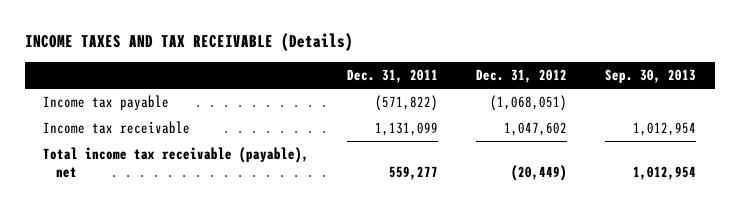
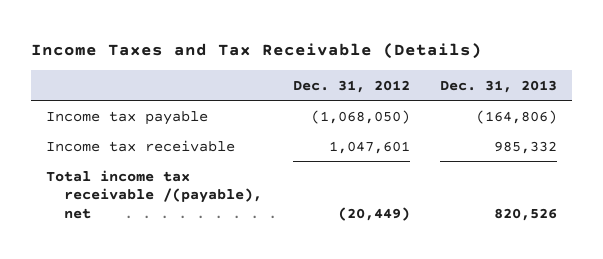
- INCOME TAXES AND TAX RECEIVABLE (Details)
+ Income Taxes and Tax Receivable (Details)
- | Dec. 31, 2011 | Dec. 31, 2012 | Sep. 30, 2013
+ | Dec. 31, 2012 | Dec. 31, 2013
- Income tax payable | (571,822) | (1,068,051) |
- Income tax receivable | 1,131,099 | 1,047,602 | 1,012,954
- Total income tax receivable (payable), net | 559,277 | (20,449) | 1,012,954
+ Income tax payable | (1,068,050) | (164,806)
+ Income tax receivable | 1,047,601 | 985,332
+ Total income tax receivable /(payable), net | (20,449) | 820,526

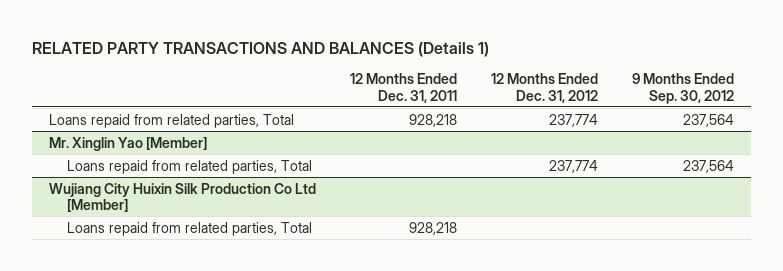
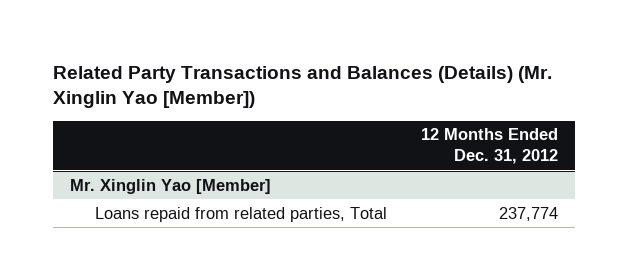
- RELATED PARTY TRANSACTIONS AND BALANCES (Details 1)
+ Related Party Transactions and Balances (Details) (Mr. Xinglin Yao [Member])
- | 12 Months Ended Dec. 31, 2011 | 12 Months Ended Dec. 31, 2012 | 9 Months Ended Sep. 30, 2012
+ | 12 Months Ended Dec. 31, 2012
- Loans repaid from related parties, Total | 928,218 | 237,774 | 237,564
- Wujiang City Huixin Silk Production Co Ltd [Member]
- Loans repaid from related parties, Total | 928,218 | |

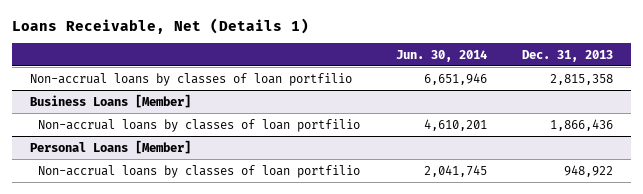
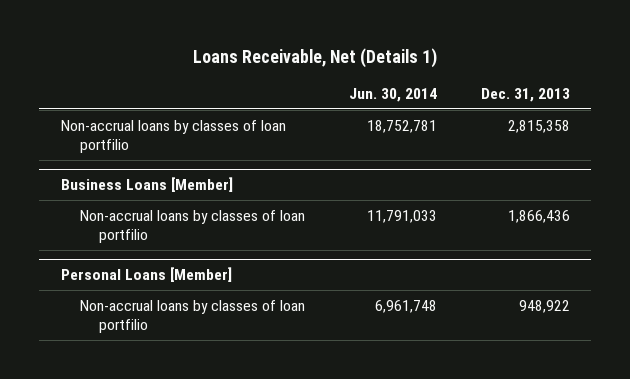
- Non-accrual loans by classes of loan portfilio | 6,651,946 | 2,815,358
+ Non-accrual loans by classes of loan portfilio | 18,752,781 | 2,815,358
@ Business Loans [Member]
- Non-accrual loans by classes of loan portfilio | 4,610,201 | 1,866,436
+ Non-accrual loans by classes of loan portfilio | 11,791,033 | 1,866,436
@ Personal Loans [Member]
- Non-accrual loans by classes of loan portfilio | 2,041,745 | 948,922
+ Non-accrual loans by classes of loan portfilio | 6,961,748 | 948,922

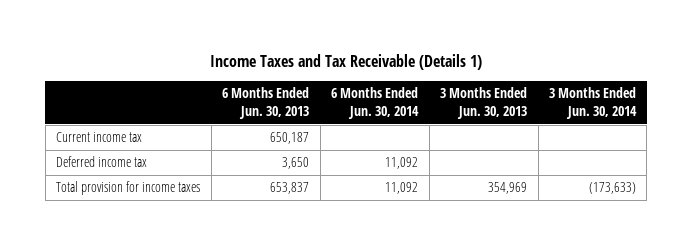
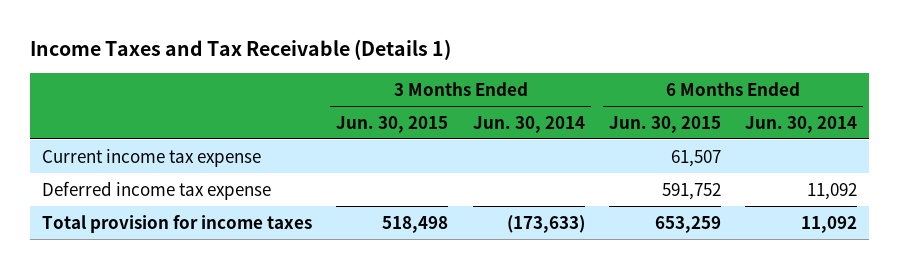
- | 6 Months Ended Jun. 30, 2013 | 6 Months Ended Jun. 30, 2014 | 3 Months Ended Jun. 30, 2013 | 3 Months Ended Jun. 30, 2014
+ | 3 Months Ended Jun. 30, 2015 | 3 Months Ended Jun. 30, 2014 | 6 Months Ended Jun. 30, 2015 | 6 Months Ended Jun. 30, 2014
- Current income tax | 650,187 | | |
- Deferred income tax | 3,650 | 11,092 | |
+ Current income tax expense | | | 61,507 |
+ Deferred income tax expense | | | 591,752 | 11,092

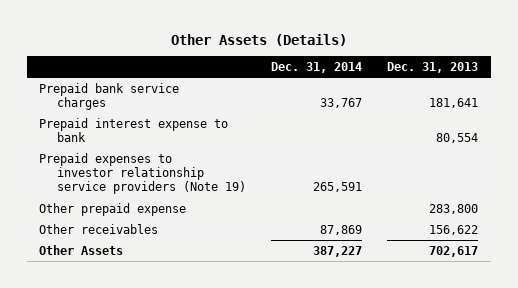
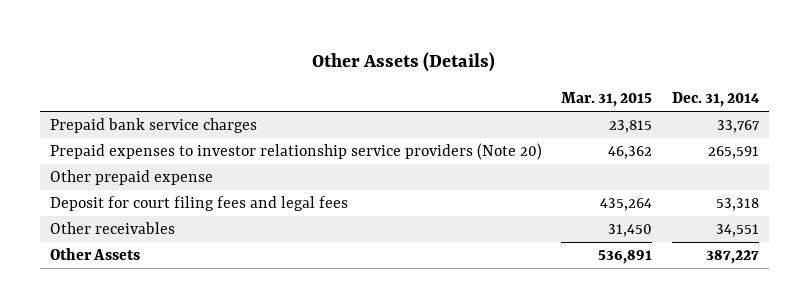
- | Dec. 31, 2014 | Dec. 31, 2013
+ | Mar. 31, 2015 | Dec. 31, 2014
- Prepaid interest expense to bank | | 80,554
- Prepaid expenses to investor relationship service providers (Note 19) | 265,591 |
+ Prepaid expenses to investor relationship service providers (Note 20) | 46,362 | 265,591
- Other receivables | 87,869 | 156,622
+ Deposit for court filing fees and legal fees | 435,264 | 53,318
+ Other receivables | 31,450 | 34,551

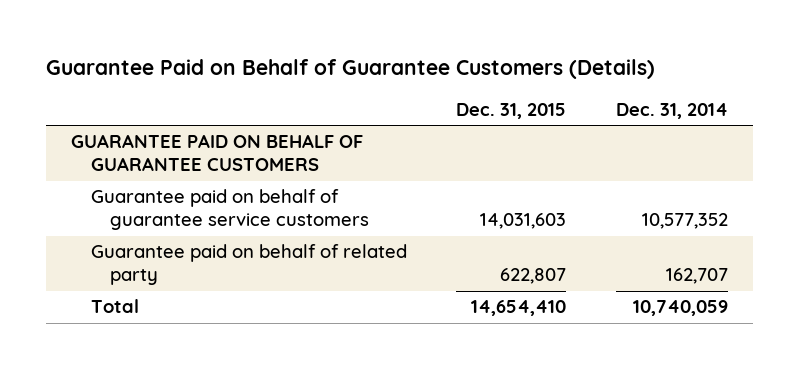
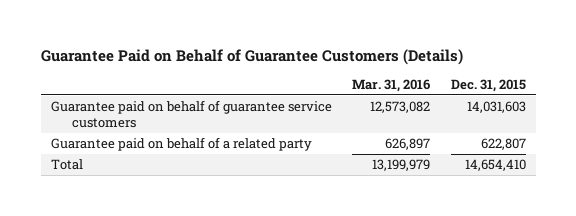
- | Dec. 31, 2015 | Dec. 31, 2014
+ | Mar. 31, 2016 | Dec. 31, 2015
- GUARANTEE PAID ON BEHALF OF GUARANTEE CUSTOMERS
- Guarantee paid on behalf of related party | 622,807 | 162,707
+ Guarantee paid on behalf of a related party | 626,897 | 622,807

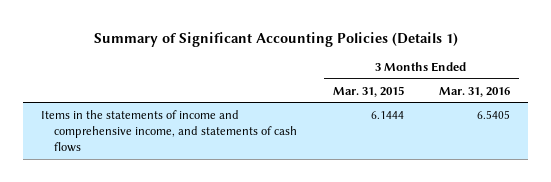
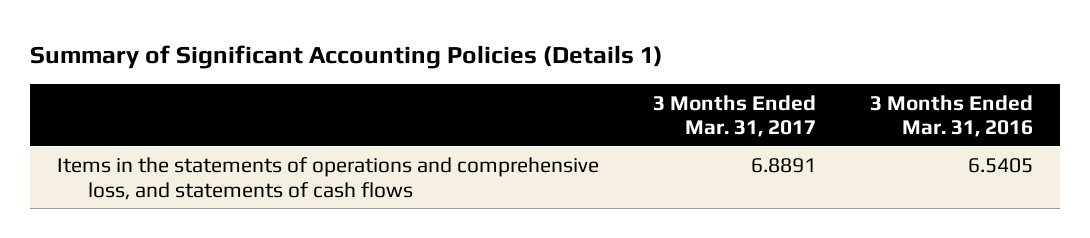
- | 3 Months Ended Mar. 31, 2015 | 3 Months Ended Mar. 31, 2016
+ | 3 Months Ended Mar. 31, 2017 | 3 Months Ended Mar. 31, 2016
- Items in the statements of income and comprehensive income, and statements of cash flows | 6.1444 | 6.5405
+ Items in the statements of operations and comprehensive loss, and statements of cash flows | 6.8891 | 6.5405

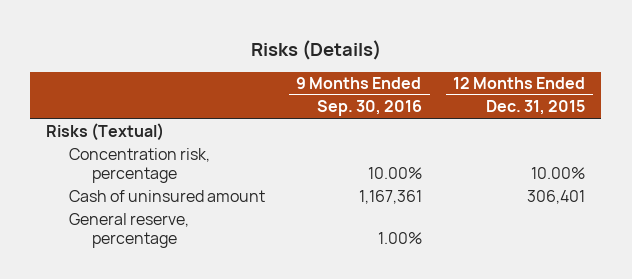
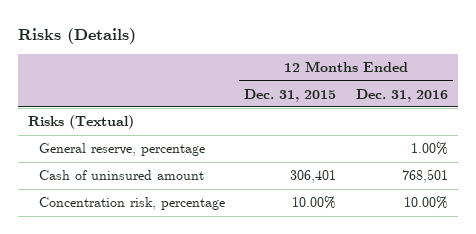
- | 9 Months Ended Sep. 30, 2016 | 12 Months Ended Dec. 31, 2015
+ | 12 Months Ended Dec. 31, 2015 | 12 Months Ended Dec. 31, 2016
moved down: Cash of uninsured amount | 306,401 | 768,501
moved down: Concentration risk, percentage | 10.00% | 10.00%

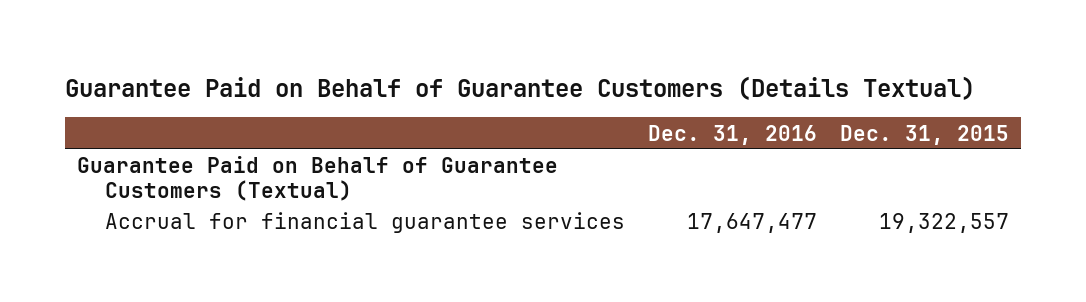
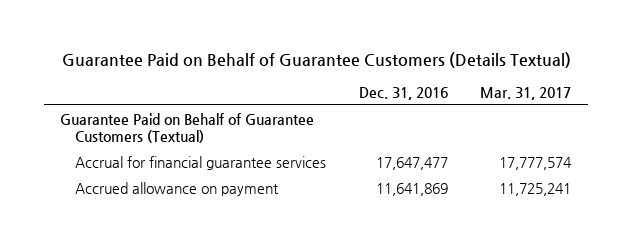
- | Dec. 31, 2016 | Dec. 31, 2015
+ | Dec. 31, 2016 | Mar. 31, 2017
+ Accrued allowance on payment | 11,641,869 | 11,725,241

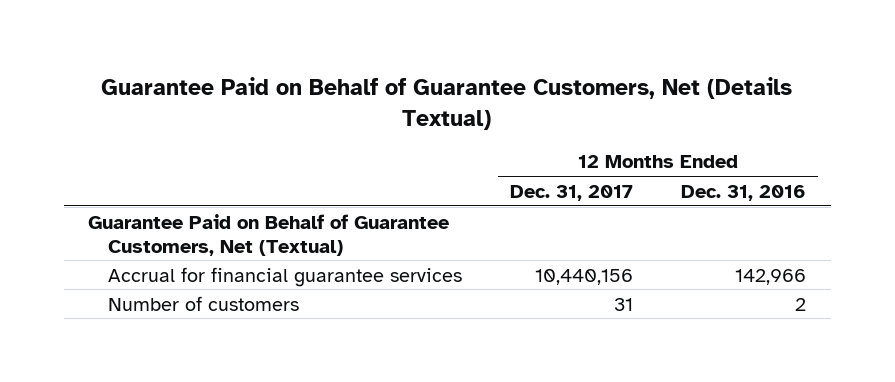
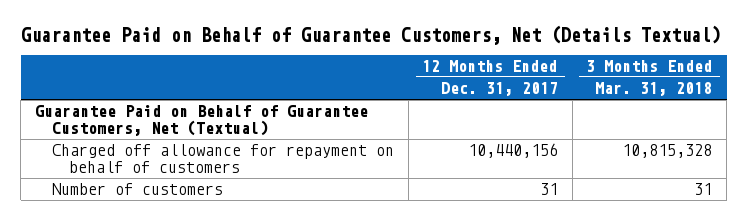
- | 12 Months Ended Dec. 31, 2017 | 12 Months Ended Dec. 31, 2016
+ | 12 Months Ended Dec. 31, 2017 | 3 Months Ended Mar. 31, 2018
- Accrual for financial guarantee services | 10,440,156 | 142,966
+ Charged off allowance for repayment on behalf of customers | 10,440,156 | 10,815,328

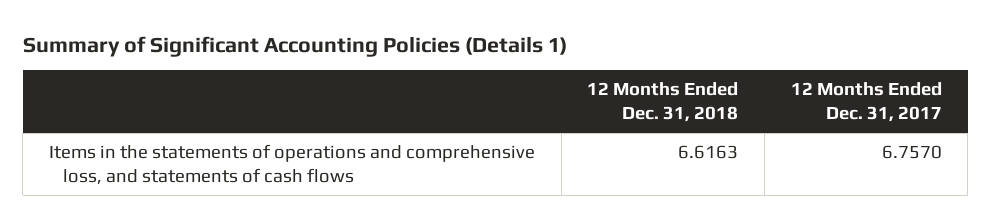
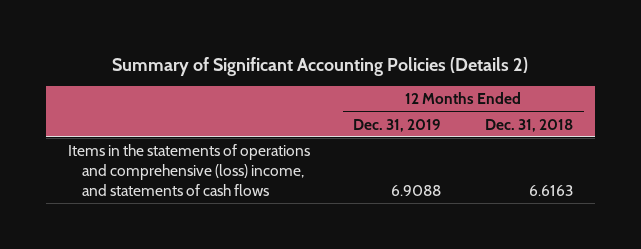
- Summary of Significant Accounting Policies (Details 1)
+ Summary of Significant Accounting Policies (Details 2)
- | 12 Months Ended Dec. 31, 2018 | 12 Months Ended Dec. 31, 2017
+ | 12 Months Ended Dec. 31, 2019 | 12 Months Ended Dec. 31, 2018
- Items in the statements of operations and comprehensive loss, and statements of cash flows | 6.6163 | 6.7570
+ Items in the statements of operations and comprehensive (loss) income, and statements of cash flows | 6.9088 | 6.6163

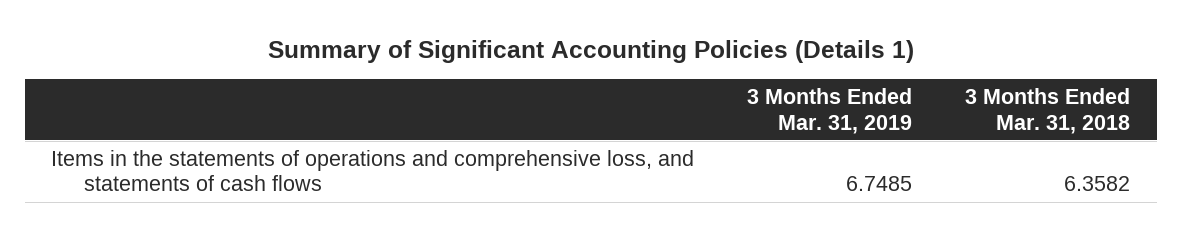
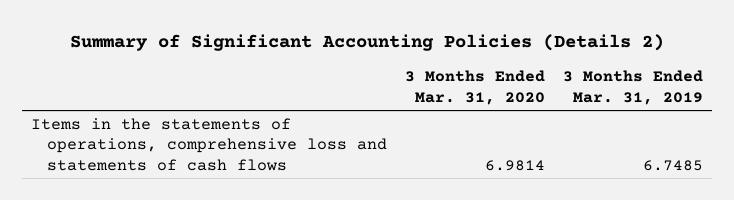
- Summary of Significant Accounting Policies (Details 1)
+ Summary of Significant Accounting Policies (Details 2)
- | 3 Months Ended Mar. 31, 2019 | 3 Months Ended Mar. 31, 2018
+ | 3 Months Ended Mar. 31, 2020 | 3 Months Ended Mar. 31, 2019
- Items in the statements of operations and comprehensive loss, and statements of cash flows | 6.7485 | 6.3582
+ Items in the statements of operations, comprehensive loss and statements of cash flows | 6.9814 | 6.7485

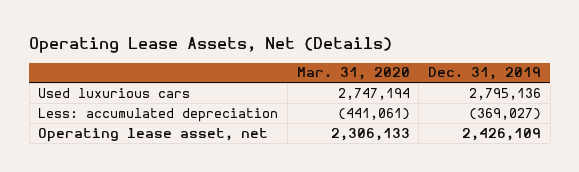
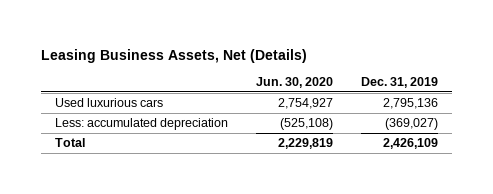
- Operating Lease Assets, Net (Details)
+ Leasing Business Assets, Net (Details)
- | Mar. 31, 2020 | Dec. 31, 2019
+ | Jun. 30, 2020 | Dec. 31, 2019
- Operating lease asset, net | 2,306,133 | 2,426,109
+ Total | 2,229,819 | 2,426,109

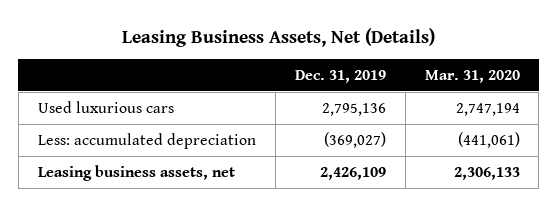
- | Jun. 30, 2020 | Dec. 31, 2019
+ | Dec. 31, 2019 | Mar. 31, 2020
- Total | 2,229,819 | 2,426,109
+ Leasing business assets, net | 2,426,109 | 2,306,133

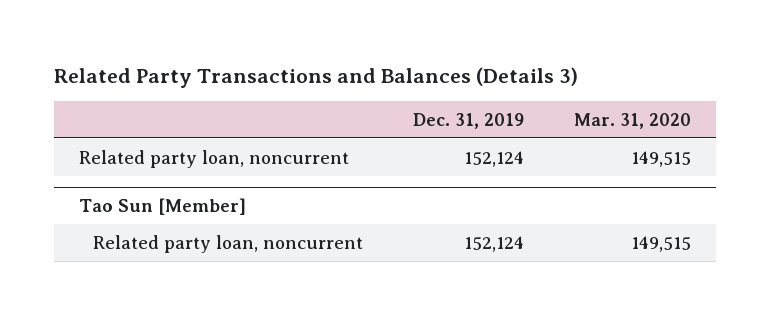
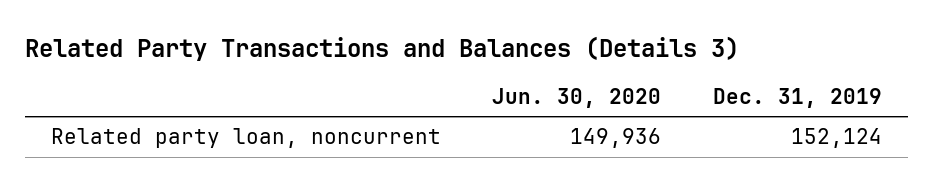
- | Dec. 31, 2019 | Mar. 31, 2020
+ | Jun. 30, 2020 | Dec. 31, 2019
- Tao Sun [Member]
- Related party loan, noncurrent | 152,124 | 149,515

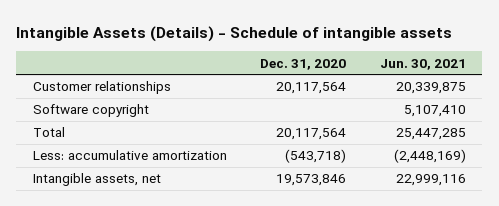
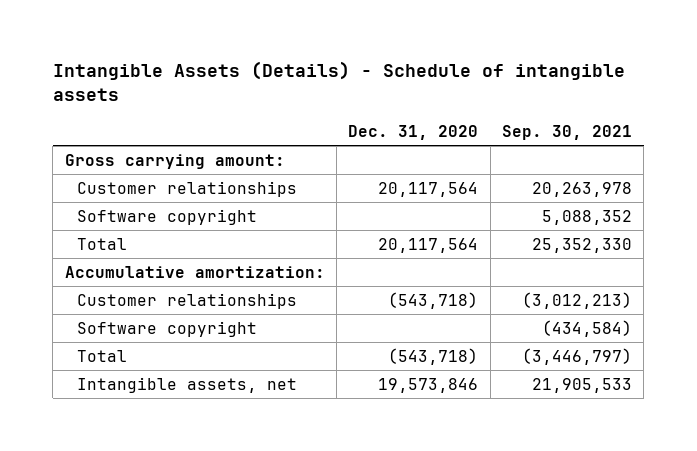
- | Dec. 31, 2020 | Jun. 30, 2021
+ | Dec. 31, 2020 | Sep. 30, 2021
+ Gross carrying amount:
- Less: accumulative amortization | (543,718) | (2,448,169)
+ Accumulative amortization:
+ Customer relationships | (543,718) | (3,012,213)
+ Software copyright | | (434,584)
+ Total | (543,718) | (3,446,797)

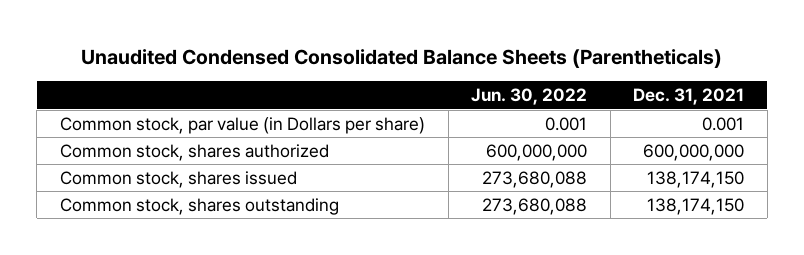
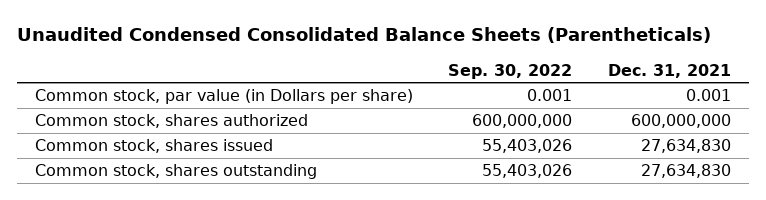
- | Jun. 30, 2022 | Dec. 31, 2021
+ | Sep. 30, 2022 | Dec. 31, 2021
- Common stock, shares issued | 273,680,088 | 138,174,150
- Common stock, shares outstanding | 273,680,088 | 138,174,150
+ Common stock, shares issued | 55,403,026 | 27,634,830
+ Common stock, shares outstanding | 55,403,026 | 27,634,830

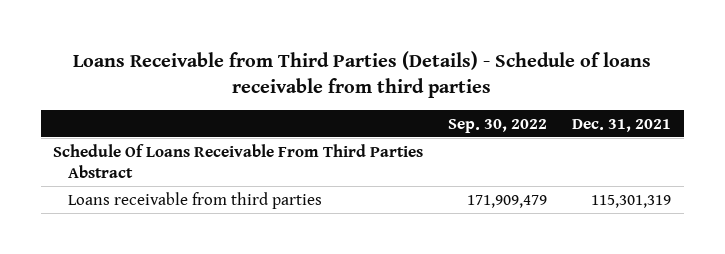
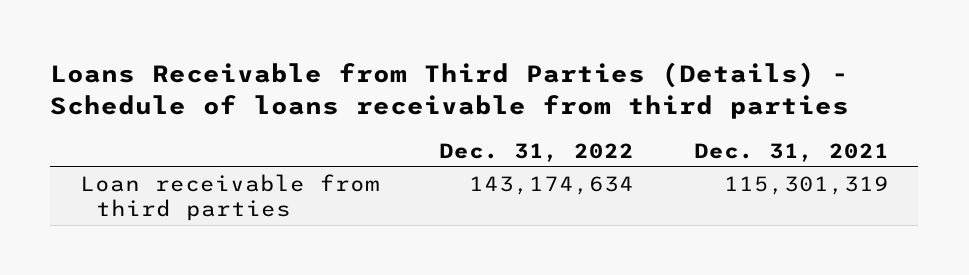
- | Sep. 30, 2022 | Dec. 31, 2021
+ | Dec. 31, 2022 | Dec. 31, 2021
- Schedule Of Loans Receivable From Third Parties Abstract
- Loans receivable from third parties | 171,909,479 | 115,301,319
+ Loan receivable from third parties | 143,174,634 | 115,301,319

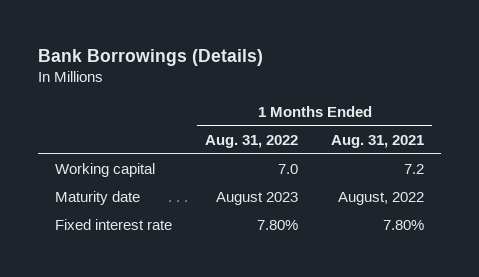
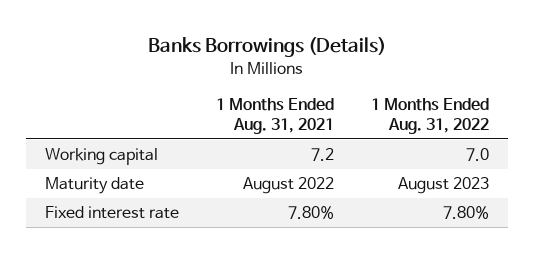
- Bank Borrowings (Details)
+ Banks Borrowings (Details)
- | 1 Months Ended Aug. 31, 2022 | 1 Months Ended Aug. 31, 2021
+ | 1 Months Ended Aug. 31, 2021 | 1 Months Ended Aug. 31, 2022
- Maturity date | August 2023 | August, 2022
+ Maturity date | August 2022 | August 2023

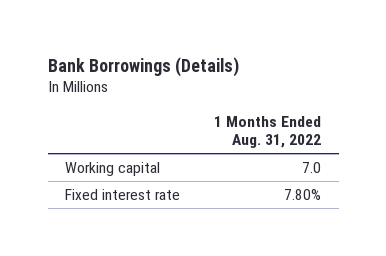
- Banks Borrowings (Details)
+ Bank Borrowings (Details)
- | 1 Months Ended Aug. 31, 2021 | 1 Months Ended Aug. 31, 2022
+ | 1 Months Ended Aug. 31, 2022
- Maturity date | August 2022 | August 2023

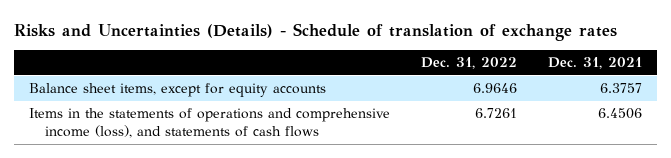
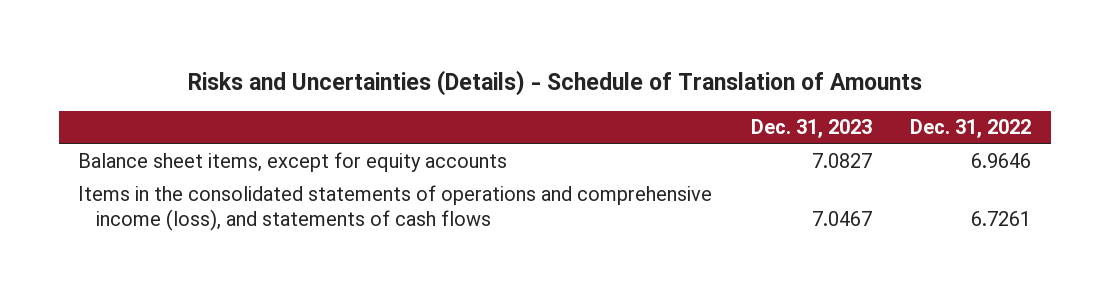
- Risks and Uncertainties (Details) - Schedule of translation of exchange rates
+ Risks and Uncertainties (Details) - Schedule of Translation of Amounts
- | Dec. 31, 2022 | Dec. 31, 2021
+ | Dec. 31, 2023 | Dec. 31, 2022
- Items in the statements of operations and comprehensive income (loss), and statements of cash flows | 6.7261 | 6.4506
+ Items in the consolidated statements of operations and comprehensive income (loss), and statements of cash flows | 7.0467 | 6.7261

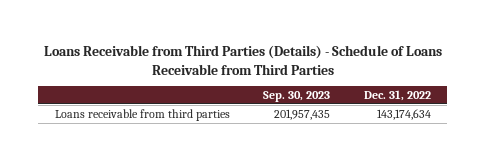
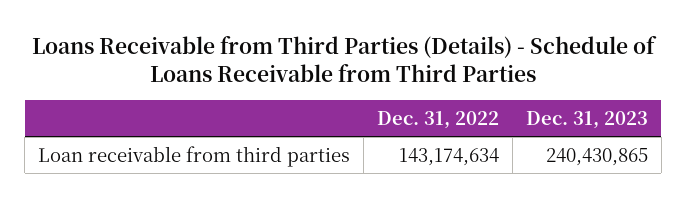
- | Sep. 30, 2023 | Dec. 31, 2022
+ | Dec. 31, 2022 | Dec. 31, 2023
- Loans receivable from third parties | 201,957,435 | 143,174,634
+ Loan receivable from third parties | 143,174,634 | 240,430,865

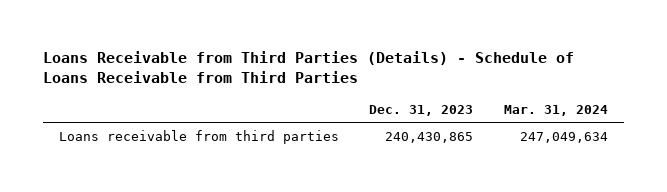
- | Dec. 31, 2022 | Dec. 31, 2023
+ | Dec. 31, 2023 | Mar. 31, 2024
- Loan receivable from third parties | 143,174,634 | 240,430,865
+ Loans receivable from third parties | 240,430,865 | 247,049,634

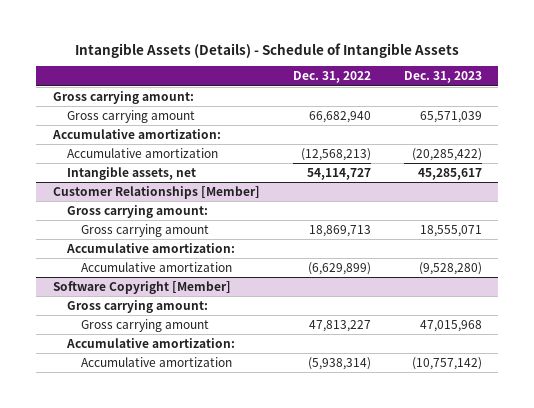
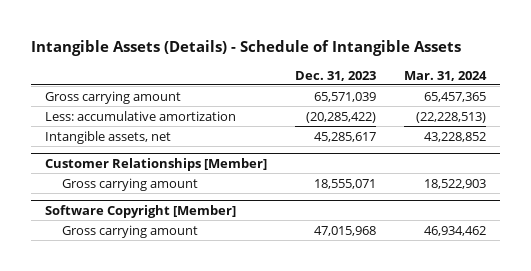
- | Dec. 31, 2022 | Dec. 31, 2023
+ | Dec. 31, 2023 | Mar. 31, 2024
- Gross carrying amount:
- Accumulative amortization:
- Accumulative amortization | (12,568,213) | (20,285,422)
+ Less: accumulative amortization | (20,285,422) | (22,228,513)
@ Customer Relationships [Member]
- Gross carrying amount:
- Accumulative amortization:
- Accumulative amortization | (6,629,899) | (9,528,280)
@ Software Copyright [Member]
- Gross carrying amount:
- Accumulative amortization:
- Accumulative amortization | (5,938,314) | (10,757,142)

